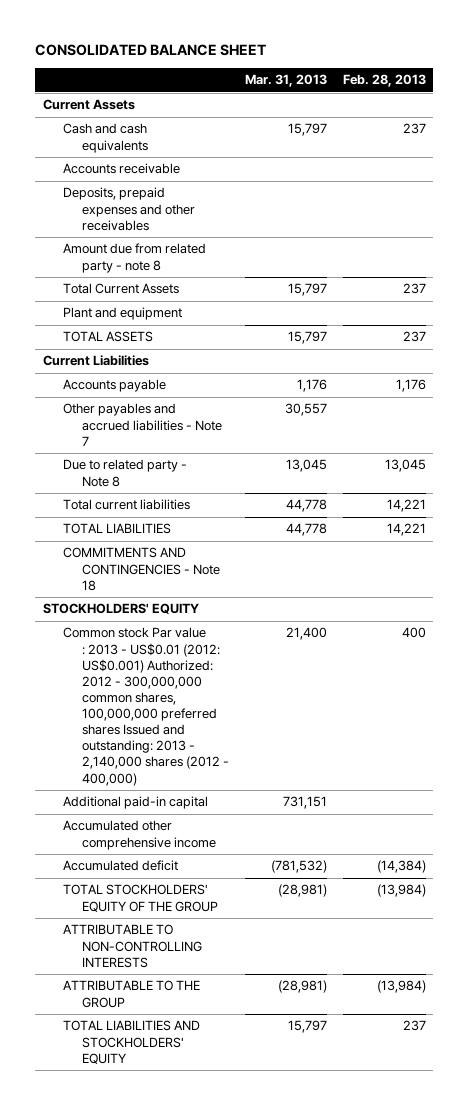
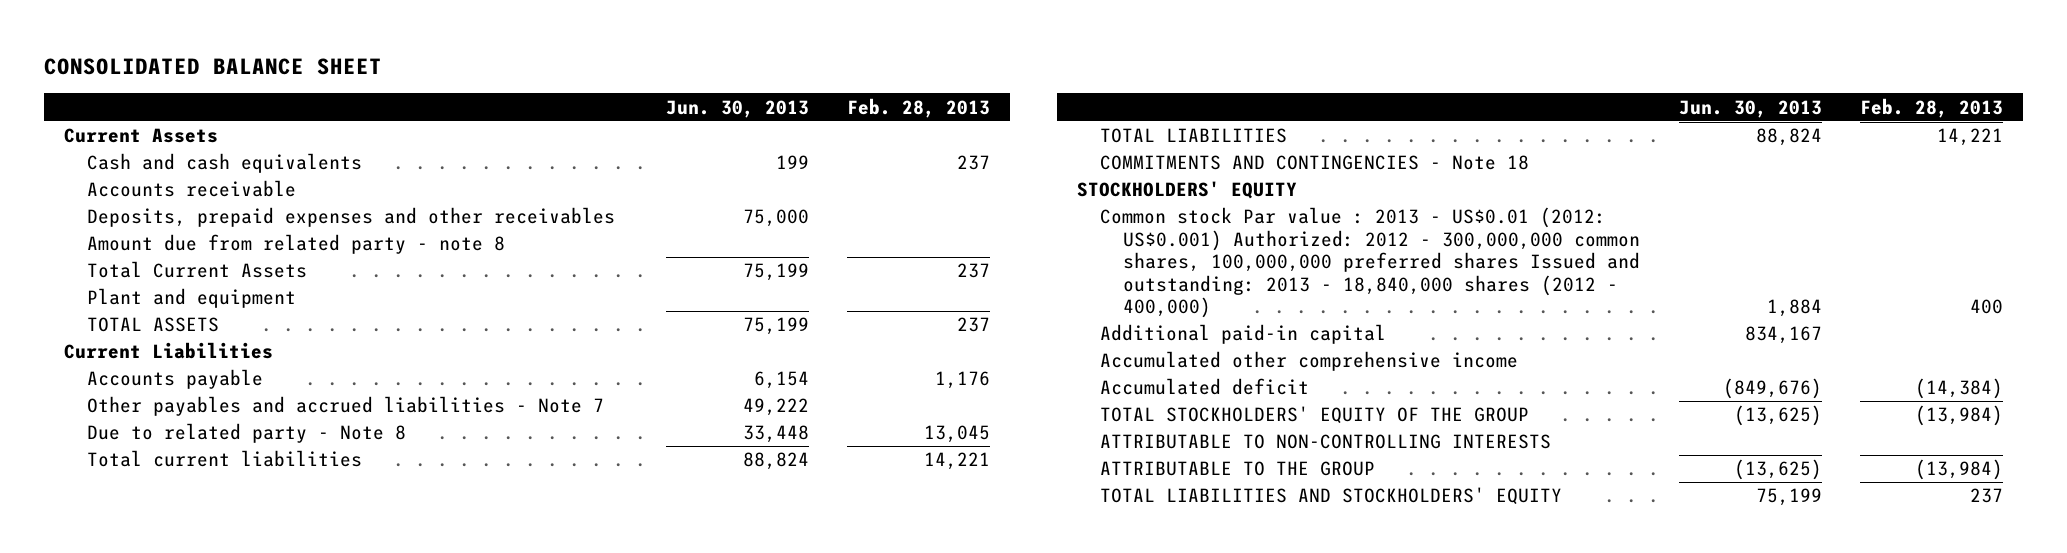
- | Mar. 31, 2013 | Feb. 28, 2013
+ | Jun. 30, 2013 | Feb. 28, 2013
- Common stock Par value : 2013 - US$0.01 (2012: US$0.001) Authorized: 2012 - 300,000,000 common shares, 100,000,000 preferred shares Issued and outstanding: 2013 - 2,140,000 shares (2012 - 400,000) | 21,400 | 400
+ Common stock Par value : 2013 - US$0.01 (2012: US$0.001) Authorized: 2012 - 300,000,000 common shares, 100,000,000 preferred shares Issued and outstanding: 2013 - 18,840,000 shares (2012 - 400,000) | 1,884 | 400

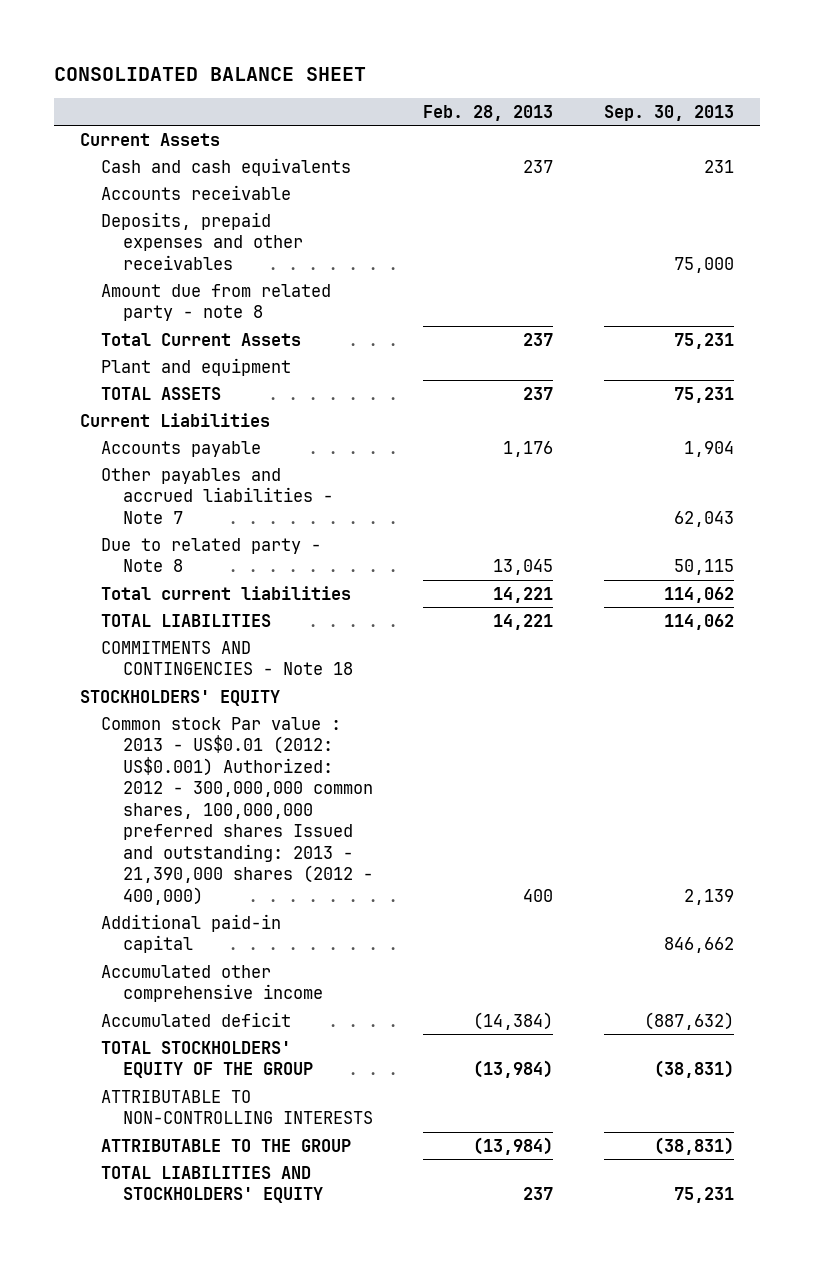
- | Jun. 30, 2013 | Feb. 28, 2013
+ | Feb. 28, 2013 | Sep. 30, 2013
- Common stock Par value : 2013 - US$0.01 (2012: US$0.001) Authorized: 2012 - 300,000,000 common shares, 100,000,000 preferred shares Issued and outstanding: 2013 - 18,840,000 shares (2012 - 400,000) | 1,884 | 400
+ Common stock Par value : 2013 - US$0.01 (2012: US$0.001) Authorized: 2012 - 300,000,000 common shares, 100,000,000 preferred shares Issued and outstanding: 2013 - 21,390,000 shares (2012 - 400,000) | 400 | 2,139

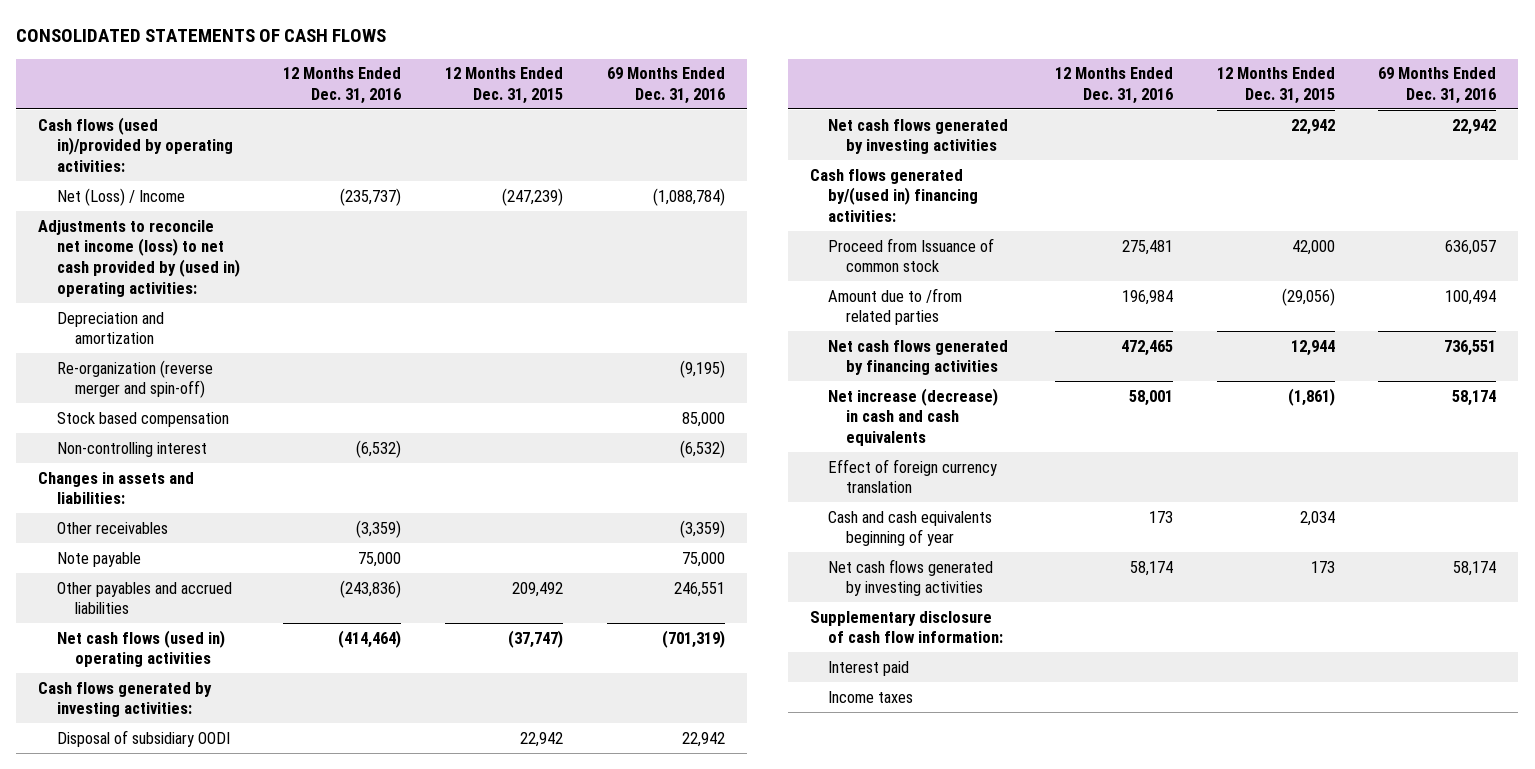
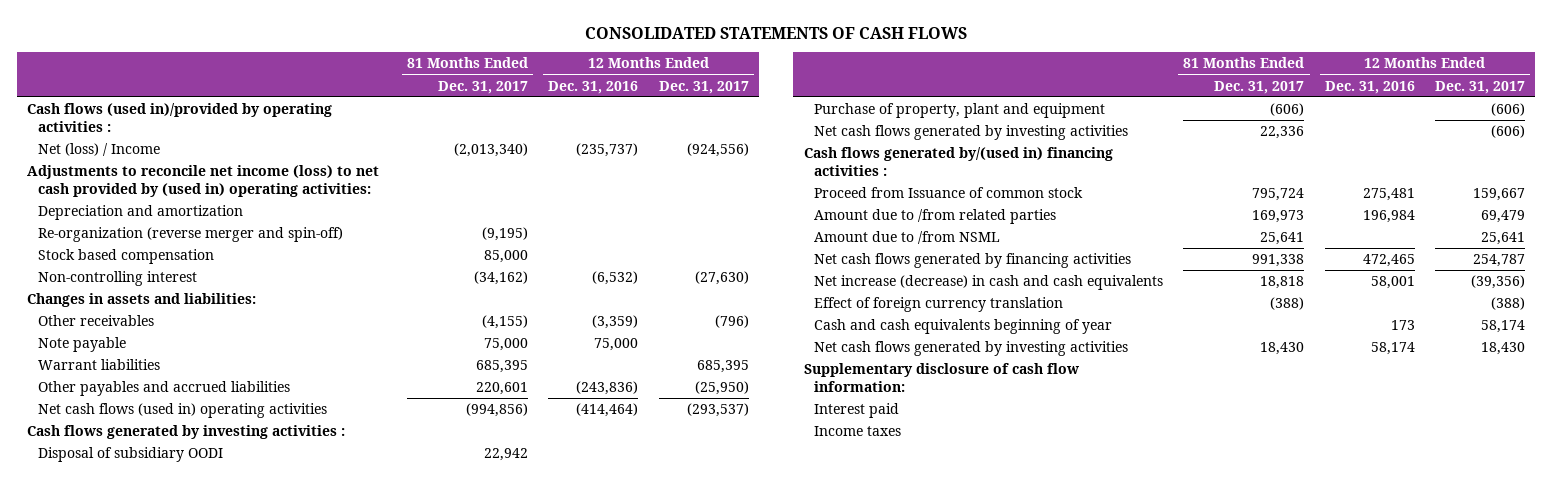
- | 12 Months Ended Dec. 31, 2016 | 12 Months Ended Dec. 31, 2015 | 69 Months Ended Dec. 31, 2016
+ | 81 Months Ended Dec. 31, 2017 | 12 Months Ended Dec. 31, 2016 | 12 Months Ended Dec. 31, 2017
- Cash flows (used in)/provided by operating activities:
- Net (Loss) / Income | (235,737) | (247,239) | (1,088,784)
+ Cash flows (used in)/provided by operating activities :
+ Net (loss) / Income | (2,013,340) | (235,737) | (924,556)
+ Warrant liabilities | 685,395 | | 685,395
- Cash flows generated by investing activities:
+ Cash flows generated by investing activities :
+ Purchase of property, plant and equipment | (606) | | (606)
- Cash flows generated by/(used in) financing activities:
+ Cash flows generated by/(used in) financing activities :
+ Amount due to /from NSML | 25,641 | | 25,641

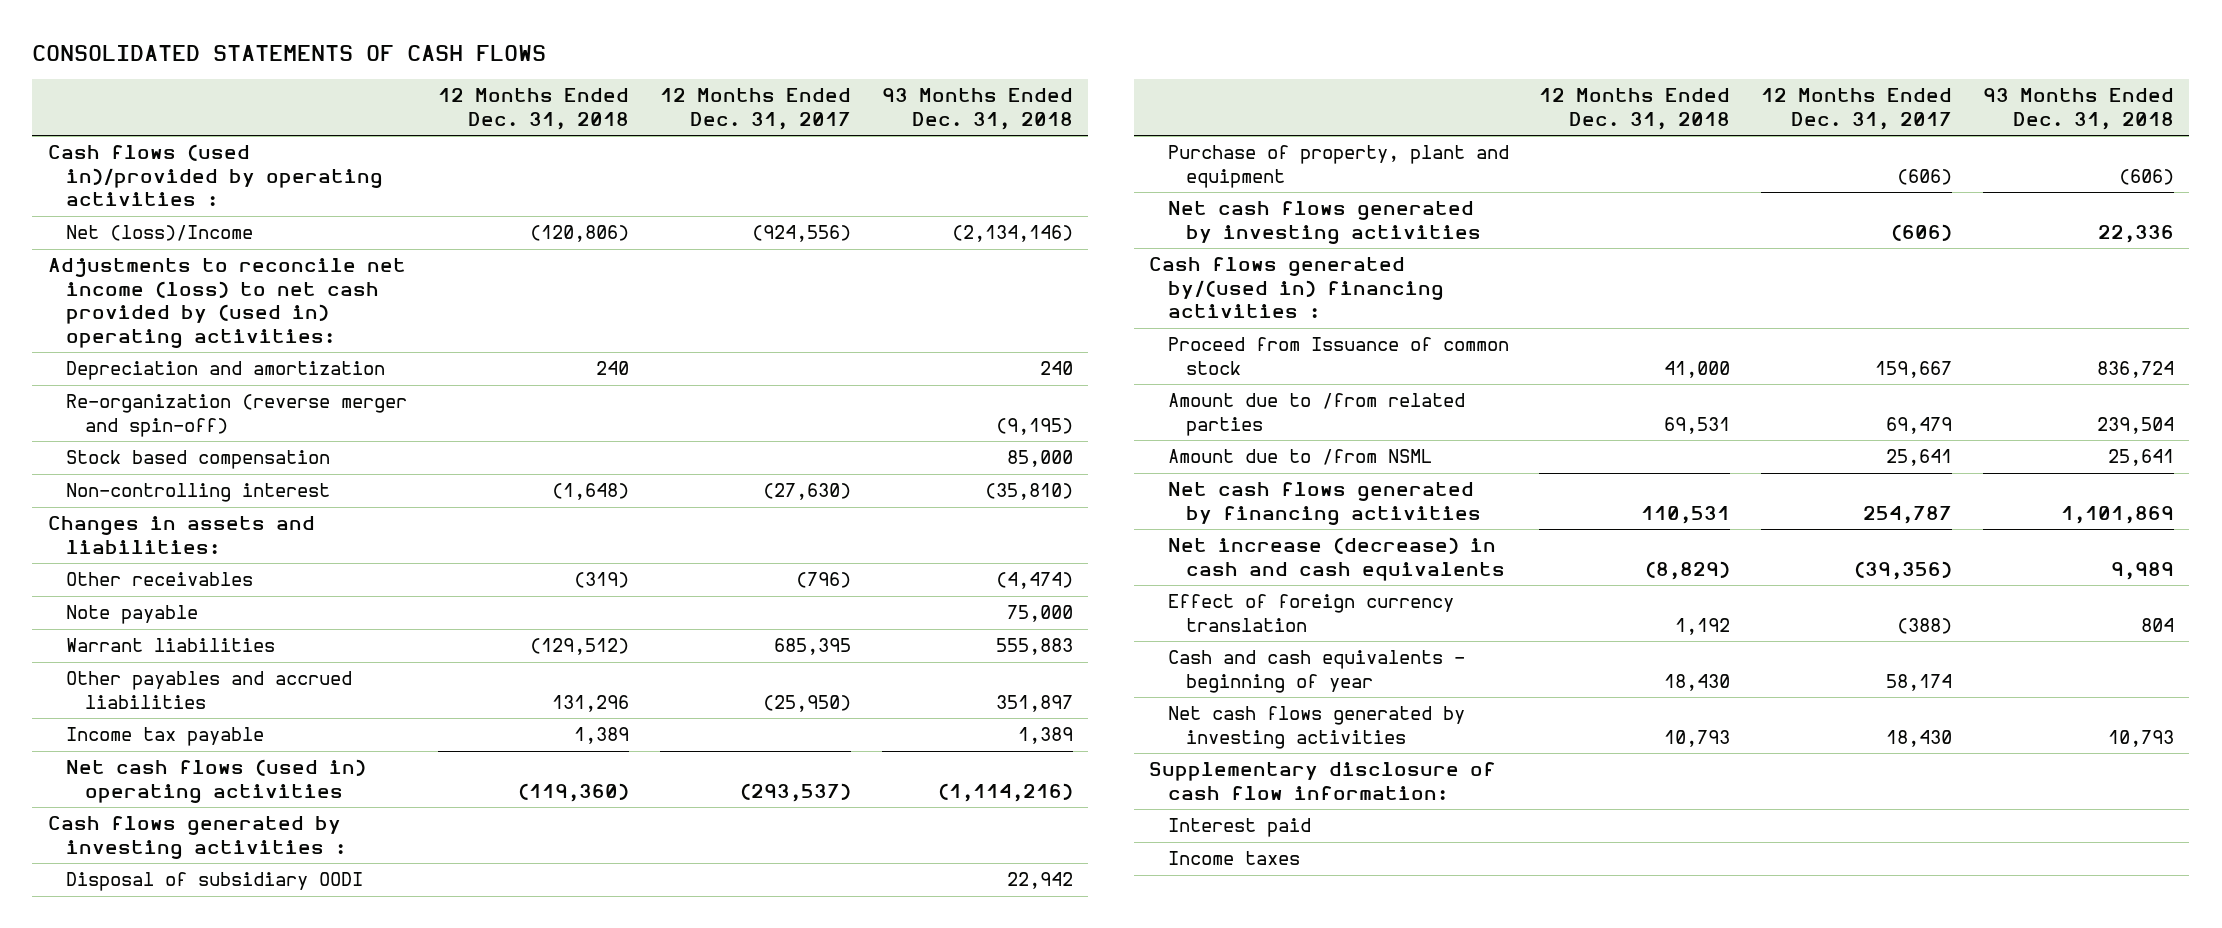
- | 81 Months Ended Dec. 31, 2017 | 12 Months Ended Dec. 31, 2016 | 12 Months Ended Dec. 31, 2017
+ | 12 Months Ended Dec. 31, 2018 | 12 Months Ended Dec. 31, 2017 | 93 Months Ended Dec. 31, 2018
- Net (loss) / Income | (2,013,340) | (235,737) | (924,556)
+ Net (loss)/Income | (120,806) | (924,556) | (2,134,146)
+ Income tax payable | 1,389 | | 1,389
- Cash and cash equivalents beginning of year | | 173 | 58,174
+ Cash and cash equivalents - beginning of year | 18,430 | 58,174 |

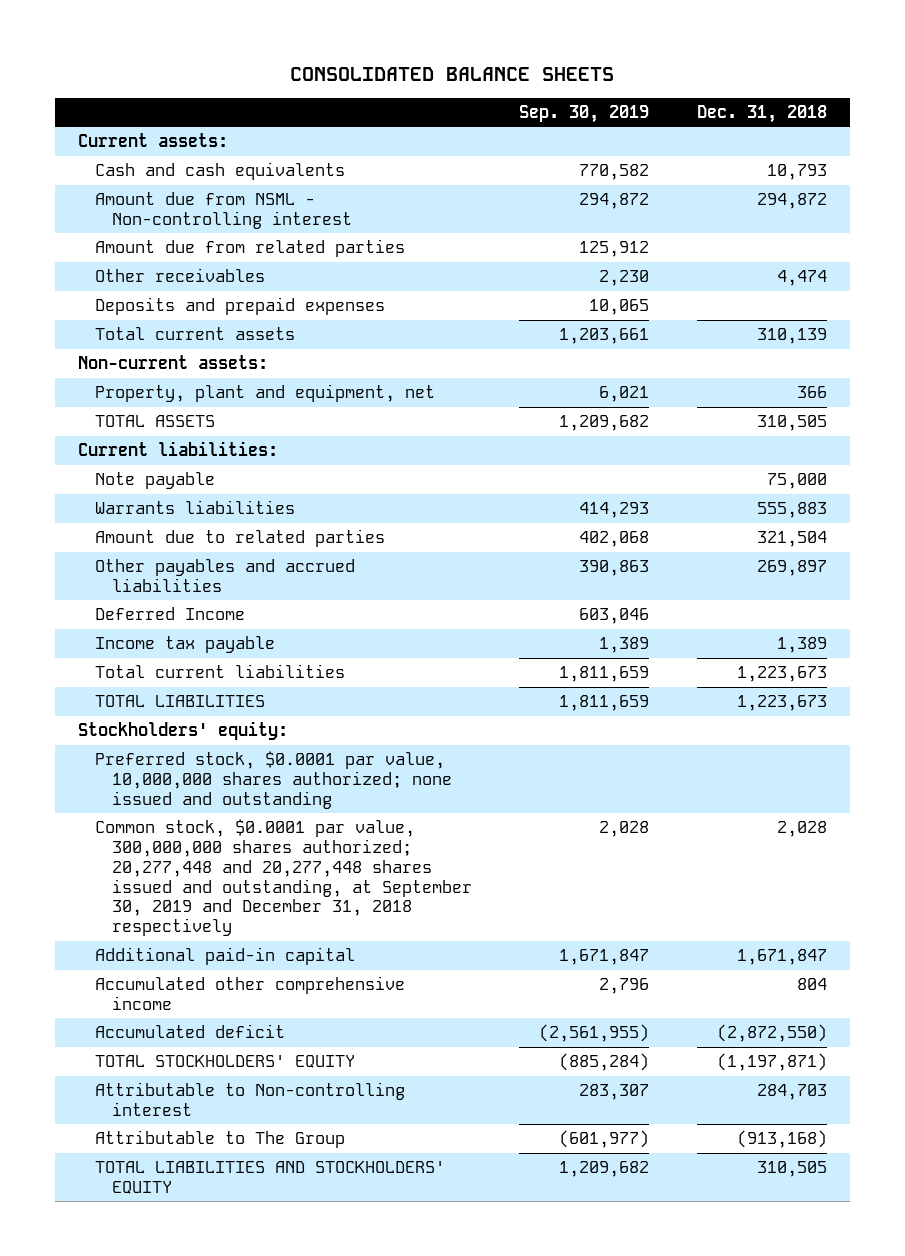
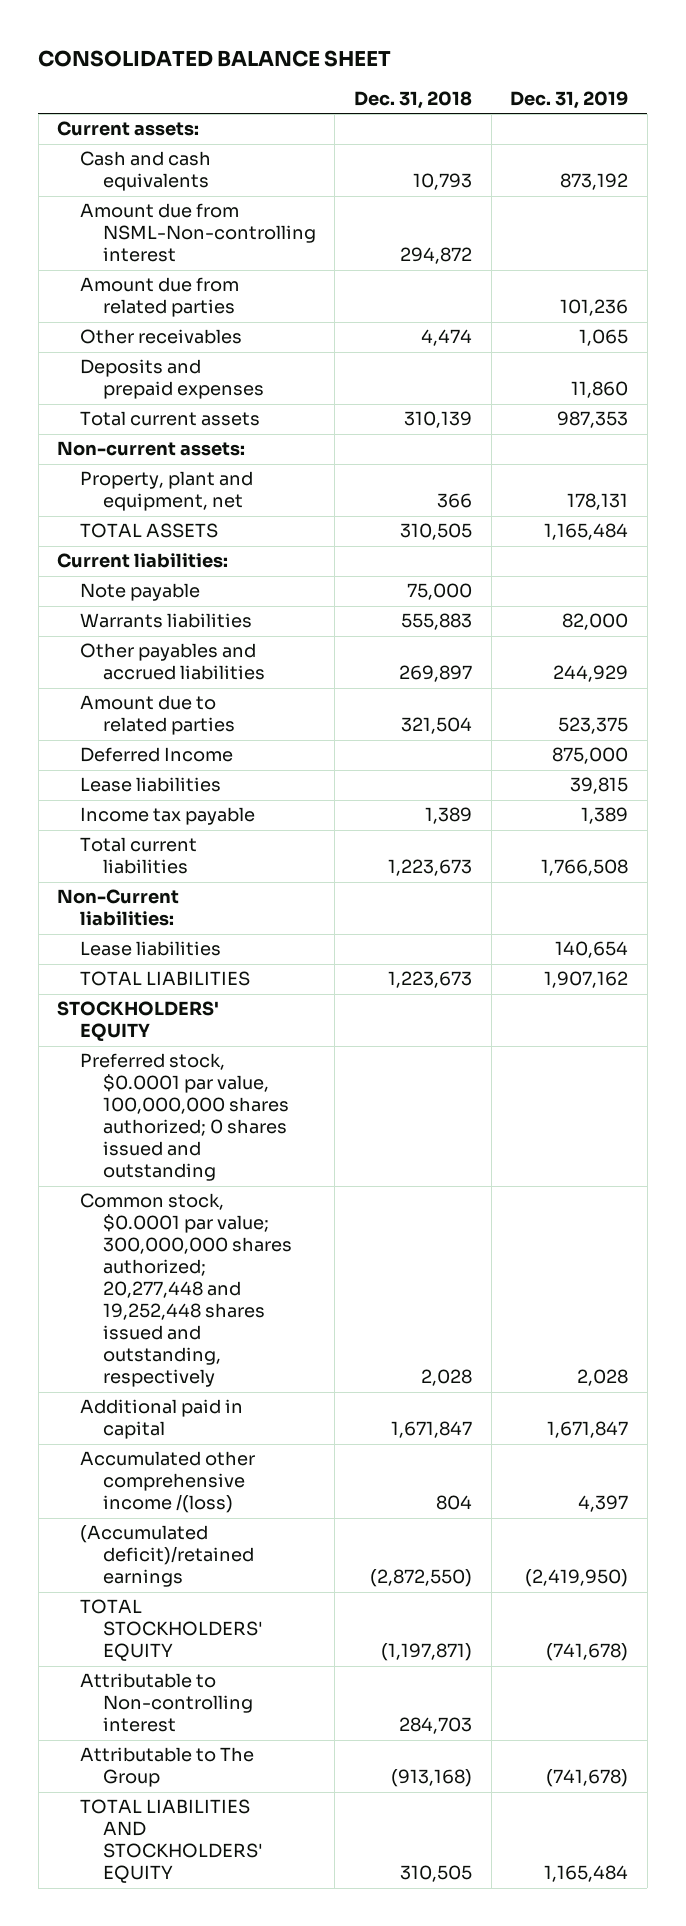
- CONSOLIDATED BALANCE SHEETS
+ CONSOLIDATED BALANCE SHEET
- | Sep. 30, 2019 | Dec. 31, 2018
+ | Dec. 31, 2018 | Dec. 31, 2019
- Amount due from NSML - Non-controlling interest | 294,872 | 294,872
+ Amount due from NSML-Non-controlling interest | 294,872 |
moved down: Amount due to related parties | 321,504 | 523,375
+ Lease liabilities | | 39,815
+ Non-Current liabilities:
+ Lease liabilities | | 140,654
- Stockholders' equity:
- Preferred stock, $0.0001 par value, 10,000,000 shares authorized; none issued and outstanding
- Common stock, $0.0001 par value, 300,000,000 shares authorized; 20,277,448 and 20,277,448 shares issued and outstanding, at September 30, 2019 and December 31, 2018 respectively | 2,028 | 2,028
- Additional paid-in capital | 1,671,847 | 1,671,847
- Accumulated other comprehensive income | 2,796 | 804
- Accumulated deficit | (2,561,955) | (2,872,550)
+ STOCKHOLDERS' EQUITY
+ Preferred stock, $0.0001 par value, 100,000,000 shares authorized; 0 shares issued and outstanding
+ Common stock, $0.0001 par value; 300,000,000 shares authorized; 20,277,448 and 19,252,448 shares issued and outstanding, respectively | 2,028 | 2,028
+ Additional paid in capital | 1,671,847 | 1,671,847
+ Accumulated other comprehensive income /(loss) | 804 | 4,397
+ (Accumulated deficit)/retained earnings | (2,872,550) | (2,419,950)

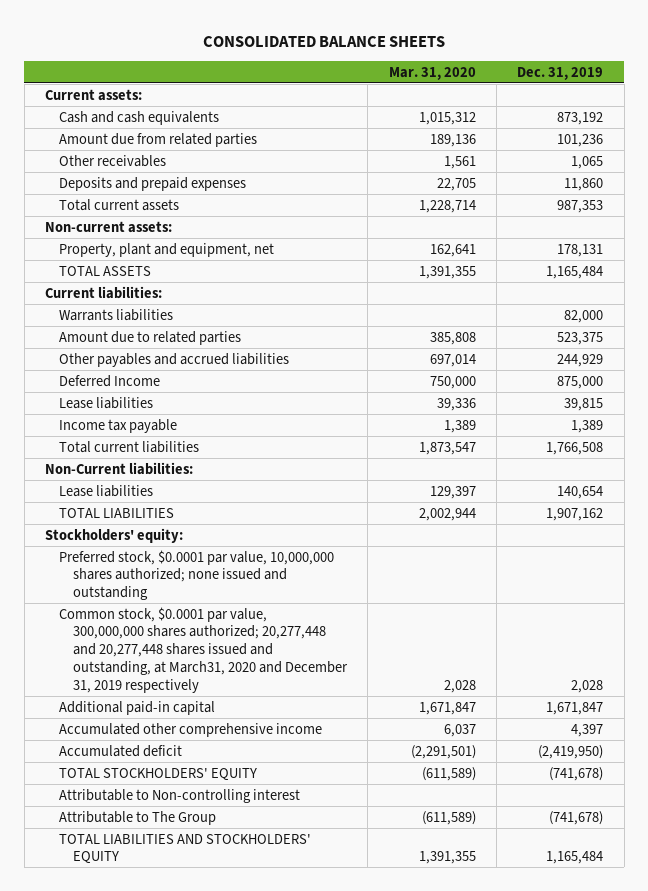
- CONSOLIDATED BALANCE SHEET
+ CONSOLIDATED BALANCE SHEETS
- | Dec. 31, 2018 | Dec. 31, 2019
+ | Mar. 31, 2020 | Dec. 31, 2019
- Amount due from NSML-Non-controlling interest | 294,872 |
- Note payable | 75,000 |
moved down: Other payables and accrued liabilities | 697,014 | 244,929
- STOCKHOLDERS' EQUITY
- Preferred stock, $0.0001 par value, 100,000,000 shares authorized; 0 shares issued and outstanding
- Common stock, $0.0001 par value; 300,000,000 shares authorized; 20,277,448 and 19,252,448 shares issued and outstanding, respectively | 2,028 | 2,028
- Additional paid in capital | 1,671,847 | 1,671,847
- Accumulated other comprehensive income /(loss) | 804 | 4,397
- (Accumulated deficit)/retained earnings | (2,872,550) | (2,419,950)
+ Stockholders' equity:
+ Preferred stock, $0.0001 par value, 10,000,000 shares authorized; none issued and outstanding
+ Common stock, $0.0001 par value, 300,000,000 shares authorized; 20,277,448 and 20,277,448 shares issued and outstanding, at March31, 2020 and December 31, 2019 respectively | 2,028 | 2,028
+ Additional paid-in capital | 1,671,847 | 1,671,847
+ Accumulated other comprehensive income | 6,037 | 4,397
+ Accumulated deficit | (2,291,501) | (2,419,950)

